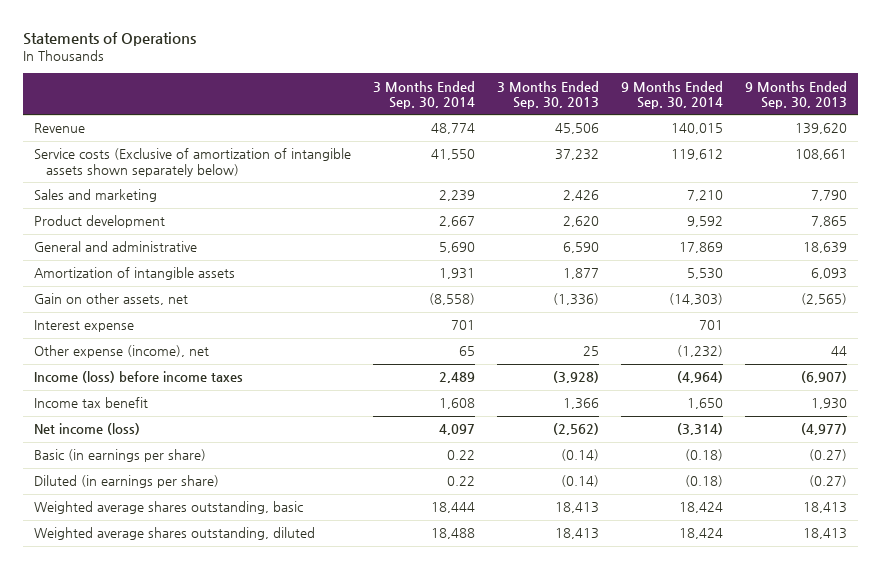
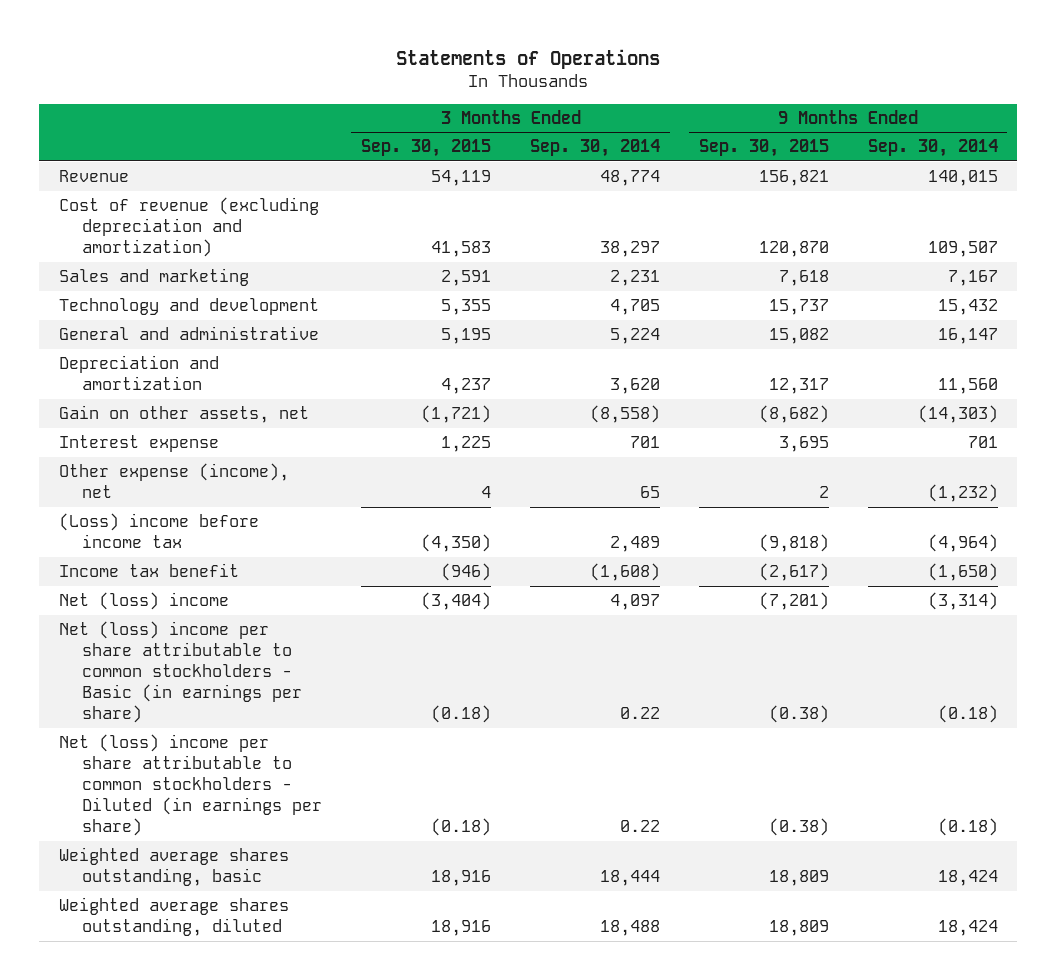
- | 3 Months Ended Sep. 30, 2014 | 3 Months Ended Sep. 30, 2013 | 9 Months Ended Sep. 30, 2014 | 9 Months Ended Sep. 30, 2013
+ | 3 Months Ended Sep. 30, 2015 | 3 Months Ended Sep. 30, 2014 | 9 Months Ended Sep. 30, 2015 | 9 Months Ended Sep. 30, 2014
- Service costs (Exclusive of amortization of intangible assets shown separately below) | 41,550 | 37,232 | 119,612 | 108,661
- Sales and marketing | 2,239 | 2,426 | 7,210 | 7,790
- Product development | 2,667 | 2,620 | 9,592 | 7,865
- General and administrative | 5,690 | 6,590 | 17,869 | 18,639
- Amortization of intangible assets | 1,931 | 1,877 | 5,530 | 6,093
+ Cost of revenue (excluding depreciation and amortization) | 41,583 | 38,297 | 120,870 | 109,507
+ Sales and marketing | 2,591 | 2,231 | 7,618 | 7,167
+ Technology and development | 5,355 | 4,705 | 15,737 | 15,432
+ General and administrative | 5,195 | 5,224 | 15,082 | 16,147
+ Depreciation and amortization | 4,237 | 3,620 | 12,317 | 11,560
- Income (loss) before income taxes | 2,489 | (3,928) | (4,964) | (6,907)
- Income tax benefit | 1,608 | 1,366 | 1,650 | 1,930
- Net income (loss) | 4,097 | (2,562) | (3,314) | (4,977)
- Basic (in earnings per share) | 0.22 | (0.14) | (0.18) | (0.27)
- Diluted (in earnings per share) | 0.22 | (0.14) | (0.18) | (0.27)
+ (Loss) income before income tax | (4,350) | 2,489 | (9,818) | (4,964)
+ Income tax benefit | (946) | (1,608) | (2,617) | (1,650)
+ Net (loss) income | (3,404) | 4,097 | (7,201) | (3,314)
+ Net (loss) income per share attributable to common stockholders - Basic (in earnings per share) | (0.18) | 0.22 | (0.38) | (0.18)
+ Net (loss) income per share attributable to common stockholders - Diluted (in earnings per share) | (0.18) | 0.22 | (0.38) | (0.18)

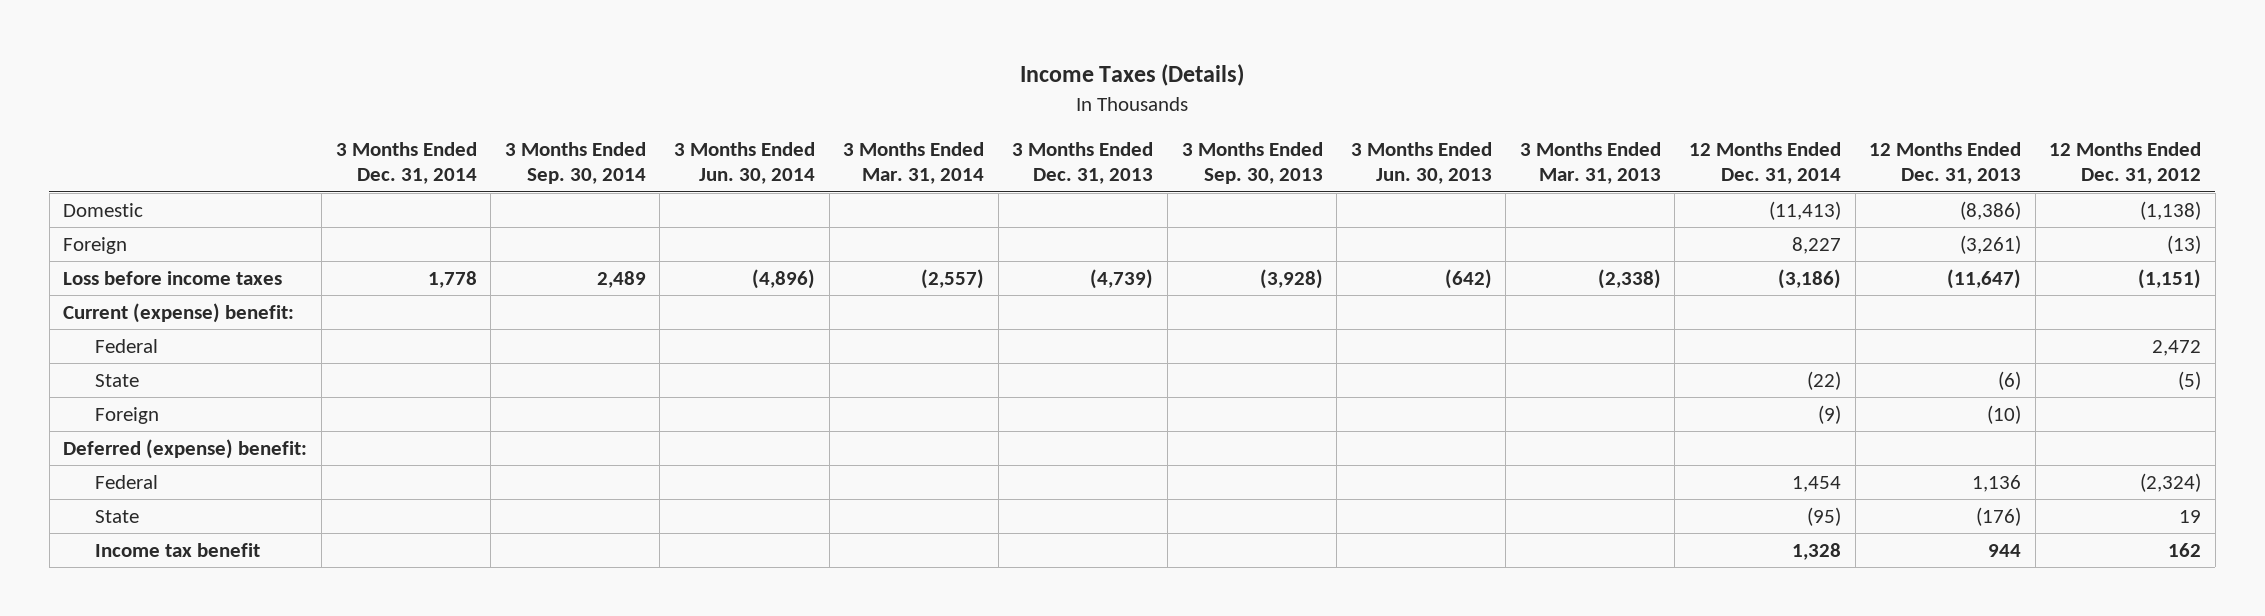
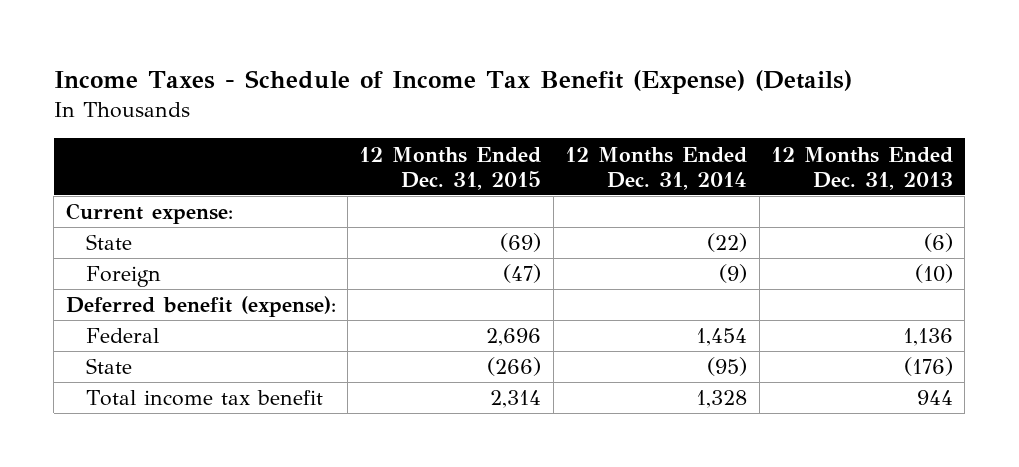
- Income Taxes (Details)
+ Income Taxes - Schedule of Income Tax Benefit (Expense) (Details)
- | 3 Months Ended Dec. 31, 2014 | 3 Months Ended Sep. 30, 2014 | 3 Months Ended Jun. 30, 2014 | 3 Months Ended Mar. 31, 2014 | 3 Months Ended Dec. 31, 2013 | 3 Months Ended Sep. 30, 2013 | 3 Months Ended Jun. 30, 2013 | 3 Months Ended Mar. 31, 2013 | 12 Months Ended Dec. 31, 2014 | 12 Months Ended Dec. 31, 2013 | 12 Months Ended Dec. 31, 2012
+ | 12 Months Ended Dec. 31, 2015 | 12 Months Ended Dec. 31, 2014 | 12 Months Ended Dec. 31, 2013
- Domestic | | | | | | | | | (11,413) | (8,386) | (1,138)
- Foreign | | | | | | | | | 8,227 | (3,261) | (13)
- Loss before income taxes | 1,778 | 2,489 | (4,896) | (2,557) | (4,739) | (3,928) | (642) | (2,338) | (3,186) | (11,647) | (1,151)
- Current (expense) benefit:
- Federal | | | | | | | | | | | 2,472
+ Current expense:
- Deferred (expense) benefit:
+ Deferred benefit (expense):
- Income tax benefit | | | | | | | | | 1,328 | 944 | 162
+ Total income tax benefit | 2,314 | 1,328 | 944

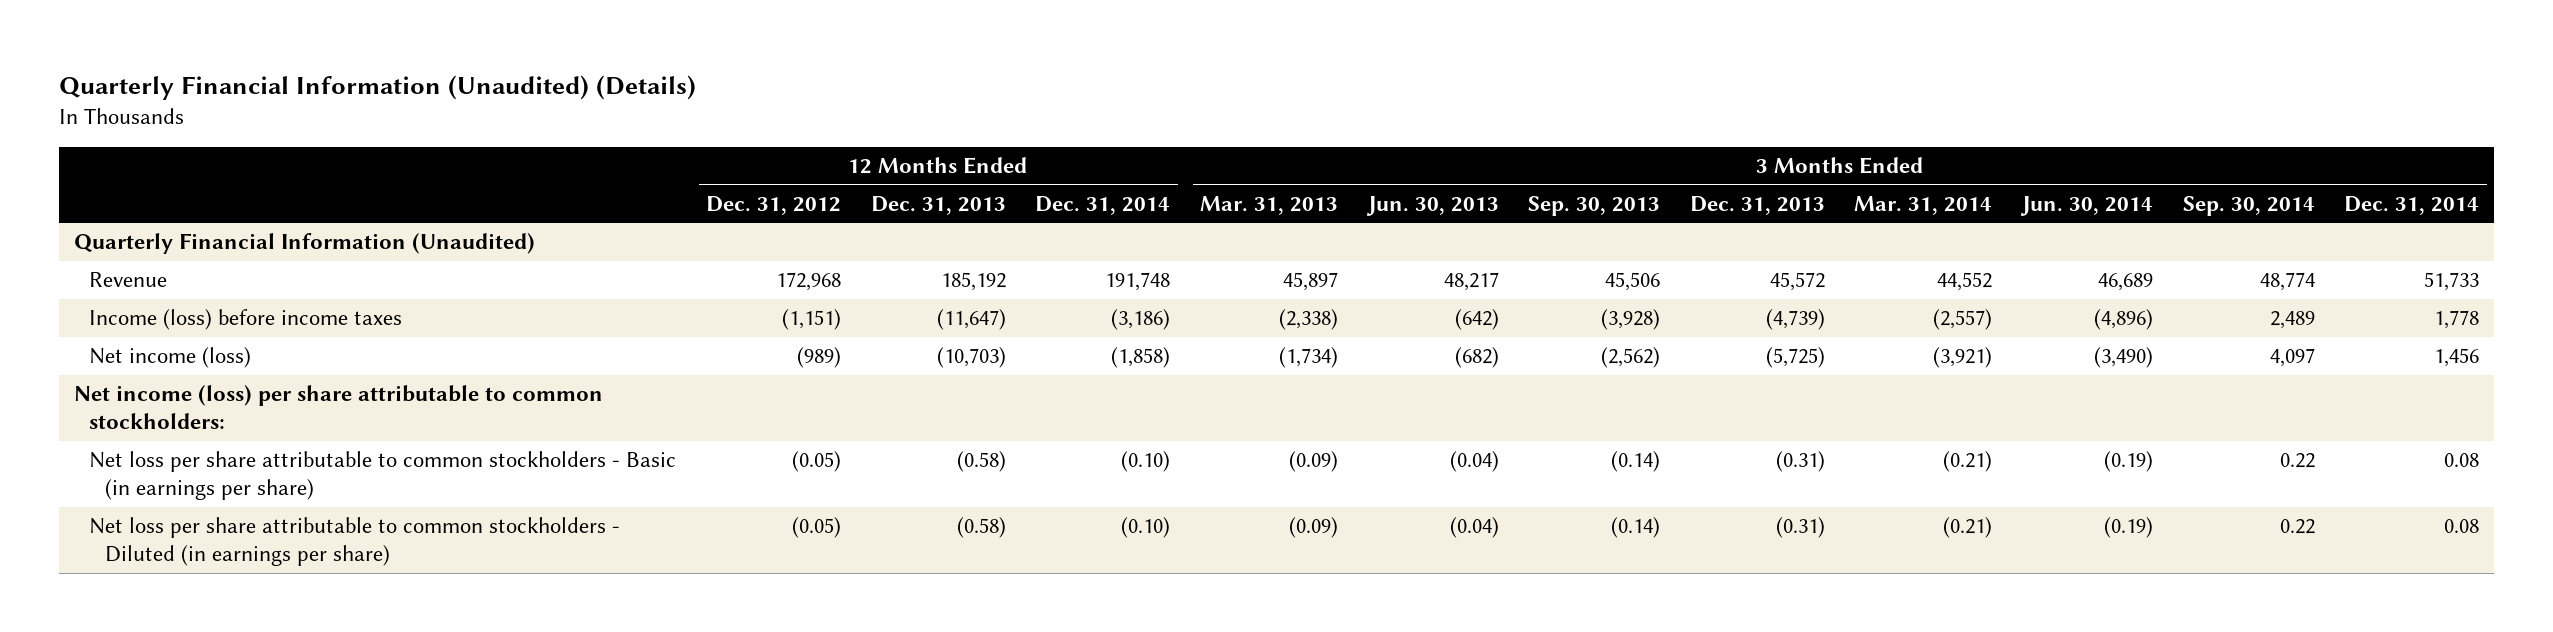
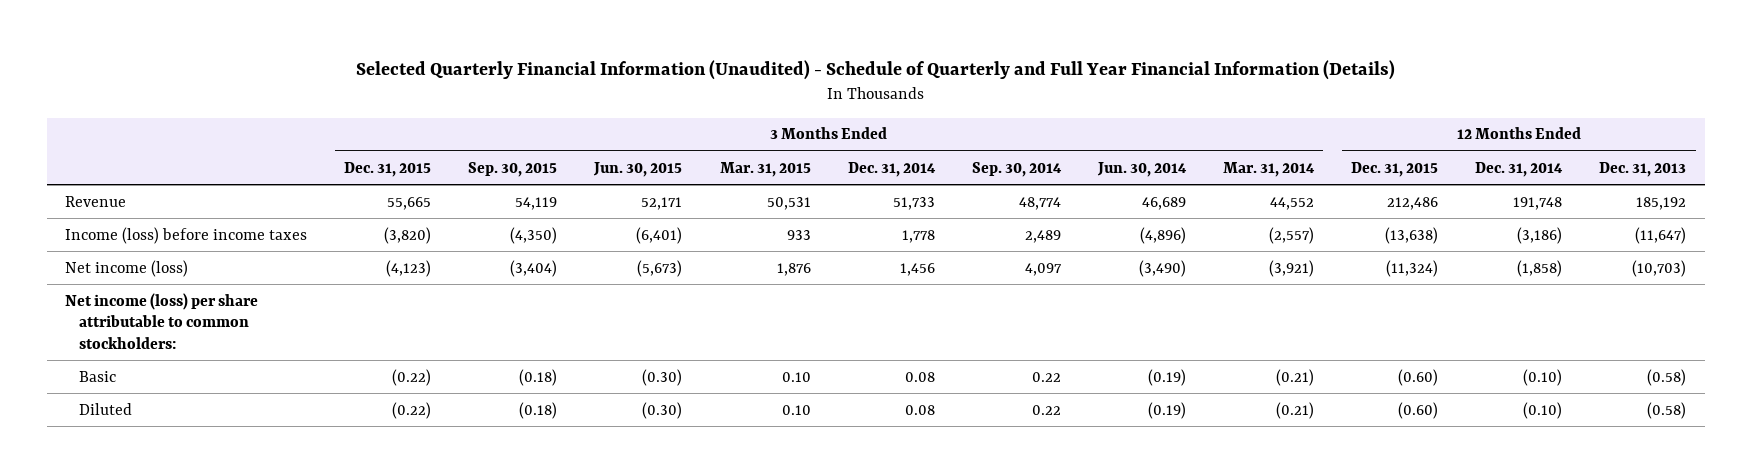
- Quarterly Financial Information (Unaudited) (Details)
+ Selected Quarterly Financial Information (Unaudited) - Schedule of Quarterly and Full Year Financial Information (Details)
- | 12 Months Ended Dec. 31, 2012 | 12 Months Ended Dec. 31, 2013 | 12 Months Ended Dec. 31, 2014 | 3 Months Ended Mar. 31, 2013 | 3 Months Ended Jun. 30, 2013 | 3 Months Ended Sep. 30, 2013 | 3 Months Ended Dec. 31, 2013 | 3 Months Ended Mar. 31, 2014 | 3 Months Ended Jun. 30, 2014 | 3 Months Ended Sep. 30, 2014 | 3 Months Ended Dec. 31, 2014
+ | 3 Months Ended Dec. 31, 2015 | 3 Months Ended Sep. 30, 2015 | 3 Months Ended Jun. 30, 2015 | 3 Months Ended Mar. 31, 2015 | 3 Months Ended Dec. 31, 2014 | 3 Months Ended Sep. 30, 2014 | 3 Months Ended Jun. 30, 2014 | 3 Months Ended Mar. 31, 2014 | 12 Months Ended Dec. 31, 2015 | 12 Months Ended Dec. 31, 2014 | 12 Months Ended Dec. 31, 2013
- Quarterly Financial Information (Unaudited)
- Net loss per share attributable to common stockholders - Basic (in earnings per share) | (0.05) | (0.58) | (0.10) | (0.09) | (0.04) | (0.14) | (0.31) | (0.21) | (0.19) | 0.22 | 0.08
- Net loss per share attributable to common stockholders - Diluted (in earnings per share) | (0.05) | (0.58) | (0.10) | (0.09) | (0.04) | (0.14) | (0.31) | (0.21) | (0.19) | 0.22 | 0.08
+ Basic | (0.22) | (0.18) | (0.30) | 0.10 | 0.08 | 0.22 | (0.19) | (0.21) | (0.60) | (0.10) | (0.58)
+ Diluted | (0.22) | (0.18) | (0.30) | 0.10 | 0.08 | 0.22 | (0.19) | (0.21) | (0.60) | (0.10) | (0.58)

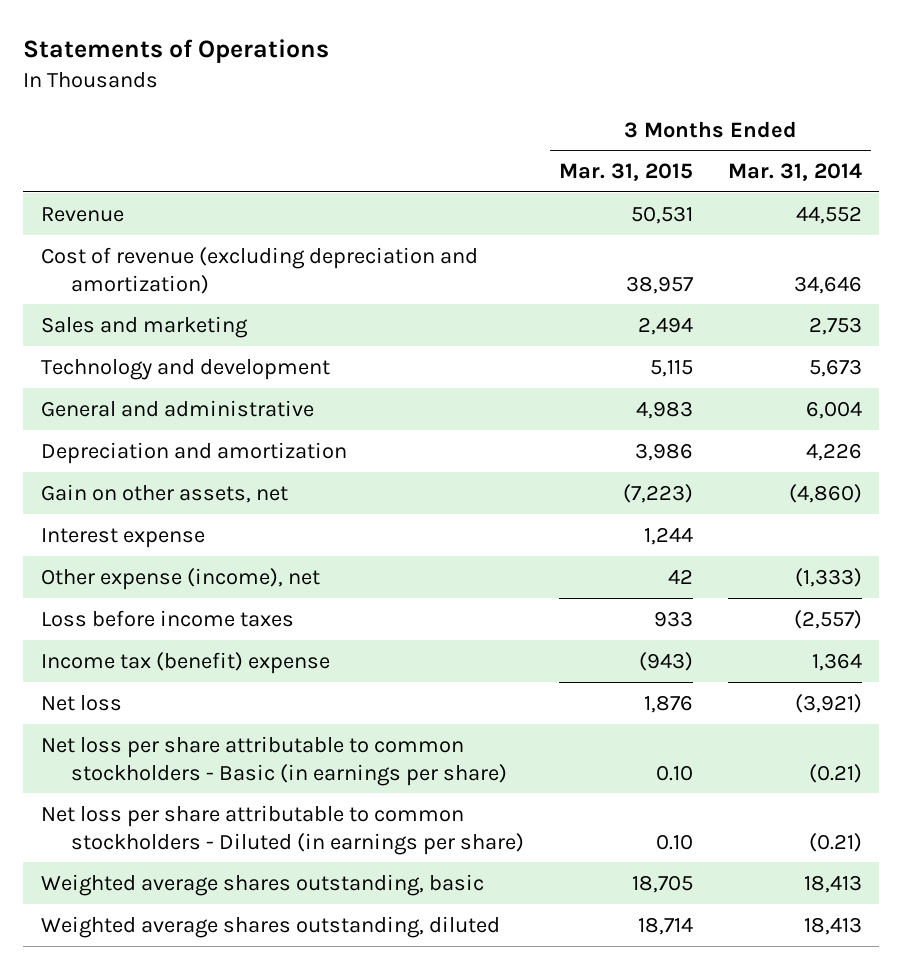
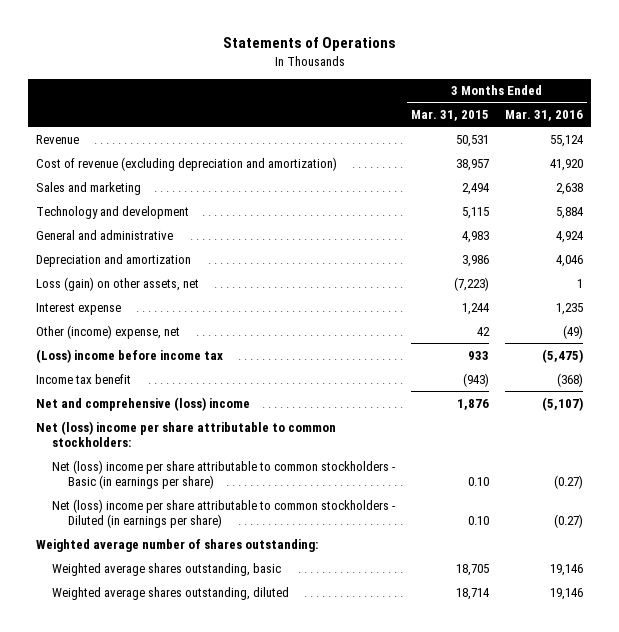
- | 3 Months Ended Mar. 31, 2015 | 3 Months Ended Mar. 31, 2014
+ | 3 Months Ended Mar. 31, 2015 | 3 Months Ended Mar. 31, 2016
- Gain on other assets, net | (7,223) | (4,860)
+ Loss (gain) on other assets, net | (7,223) | 1
- Other expense (income), net | 42 | (1,333)
- Loss before income taxes | 933 | (2,557)
- Income tax (benefit) expense | (943) | 1,364
- Net loss | 1,876 | (3,921)
- Net loss per share attributable to common stockholders - Basic (in earnings per share) | 0.10 | (0.21)
- Net loss per share attributable to common stockholders - Diluted (in earnings per share) | 0.10 | (0.21)
+ Other (income) expense, net | 42 | (49)
+ (Loss) income before income tax | 933 | (5,475)
+ Income tax benefit | (943) | (368)
+ Net and comprehensive (loss) income | 1,876 | (5,107)
+ Net (loss) income per share attributable to common stockholders:
+ Net (loss) income per share attributable to common stockholders - Basic (in earnings per share) | 0.10 | (0.27)
+ Net (loss) income per share attributable to common stockholders - Diluted (in earnings per share) | 0.10 | (0.27)
+ Weighted average number of shares outstanding:

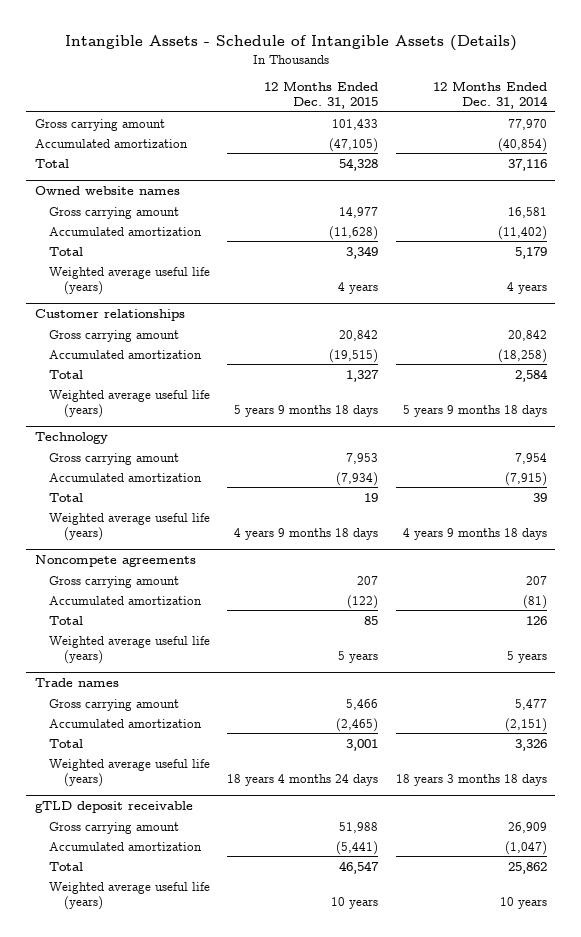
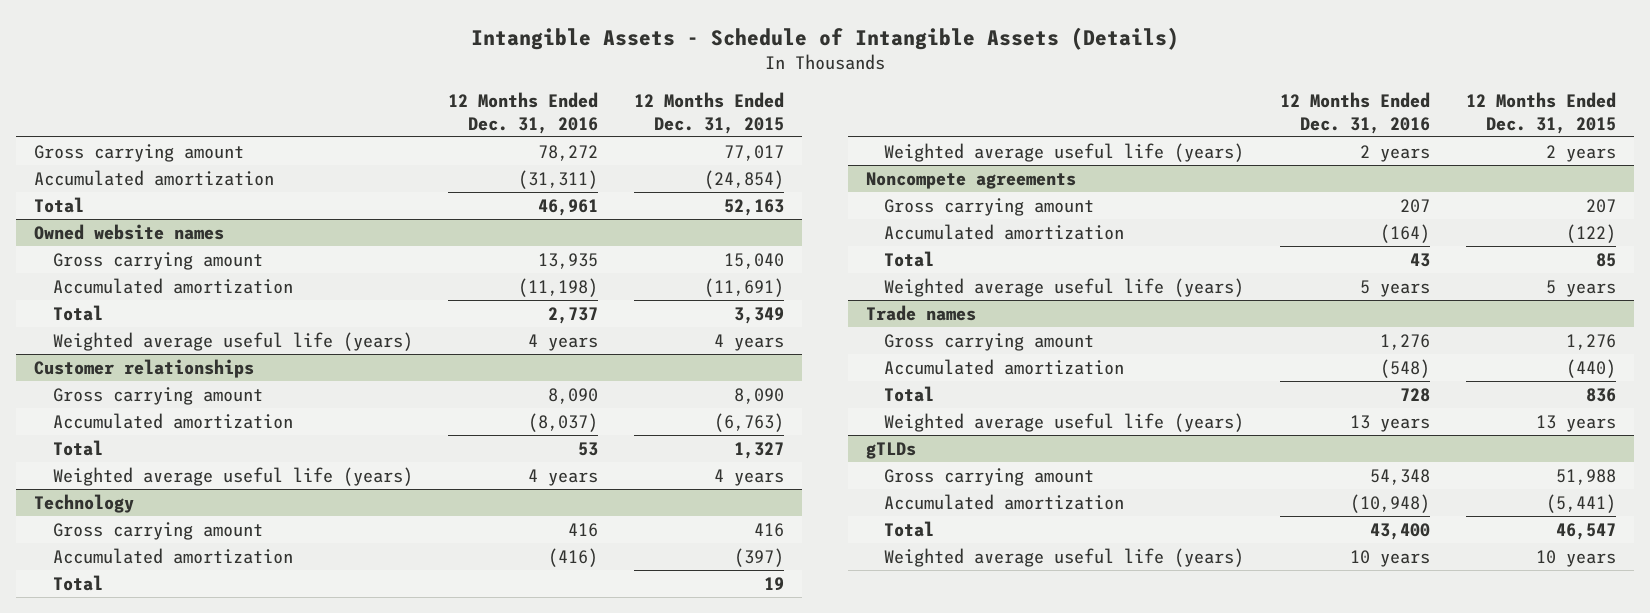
- | 12 Months Ended Dec. 31, 2015 | 12 Months Ended Dec. 31, 2014
+ | 12 Months Ended Dec. 31, 2016 | 12 Months Ended Dec. 31, 2015
- Gross carrying amount | 101,433 | 77,970
- Accumulated amortization | (47,105) | (40,854)
- Total | 54,328 | 37,116
+ Gross carrying amount | 78,272 | 77,017
+ Accumulated amortization | (31,311) | (24,854)
+ Total | 46,961 | 52,163
@ Owned website names
- Gross carrying amount | 14,977 | 16,581
- Accumulated amortization | (11,628) | (11,402)
+ Gross carrying amount | 13,935 | 15,040
+ Accumulated amortization | (11,198) | (11,691)
@ Customer relationships
- Gross carrying amount | 20,842 | 20,842
- Accumulated amortization | (19,515) | (18,258)
+ Gross carrying amount | 8,090 | 8,090
+ Accumulated amortization | (8,037) | (6,763)
- Weighted average useful life (years) | 5 years 9 months 18 days | 5 years 9 months 18 days
+ Weighted average useful life (years) | 4 years | 4 years
@ Technology
- Gross carrying amount | 7,953 | 7,954
- Accumulated amortization | (7,934) | (7,915)
+ Gross carrying amount | 416 | 416
+ Accumulated amortization | (416) | (397)
- Weighted average useful life (years) | 4 years 9 months 18 days | 4 years 9 months 18 days
+ Weighted average useful life (years) | 2 years | 2 years
@ Trade names
- Gross carrying amount | 5,466 | 5,477
- Accumulated amortization | (2,465) | (2,151)
- Total | 3,001 | 3,326
- Weighted average useful life (years) | 18 years 4 months 24 days | 18 years 3 months 18 days
- gTLD deposit receivable
@ Trade names
+ Gross carrying amount | 1,276 | 1,276
+ Accumulated amortization | (548) | (440)
+ Total | 728 | 836
+ Weighted average useful life (years) | 13 years | 13 years
+ gTLDs

